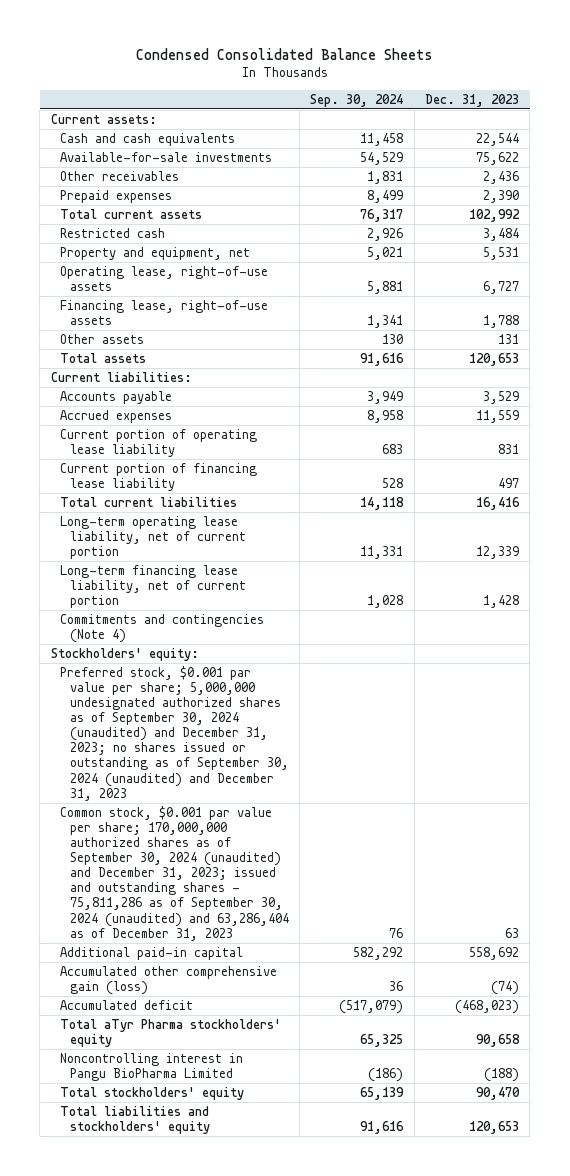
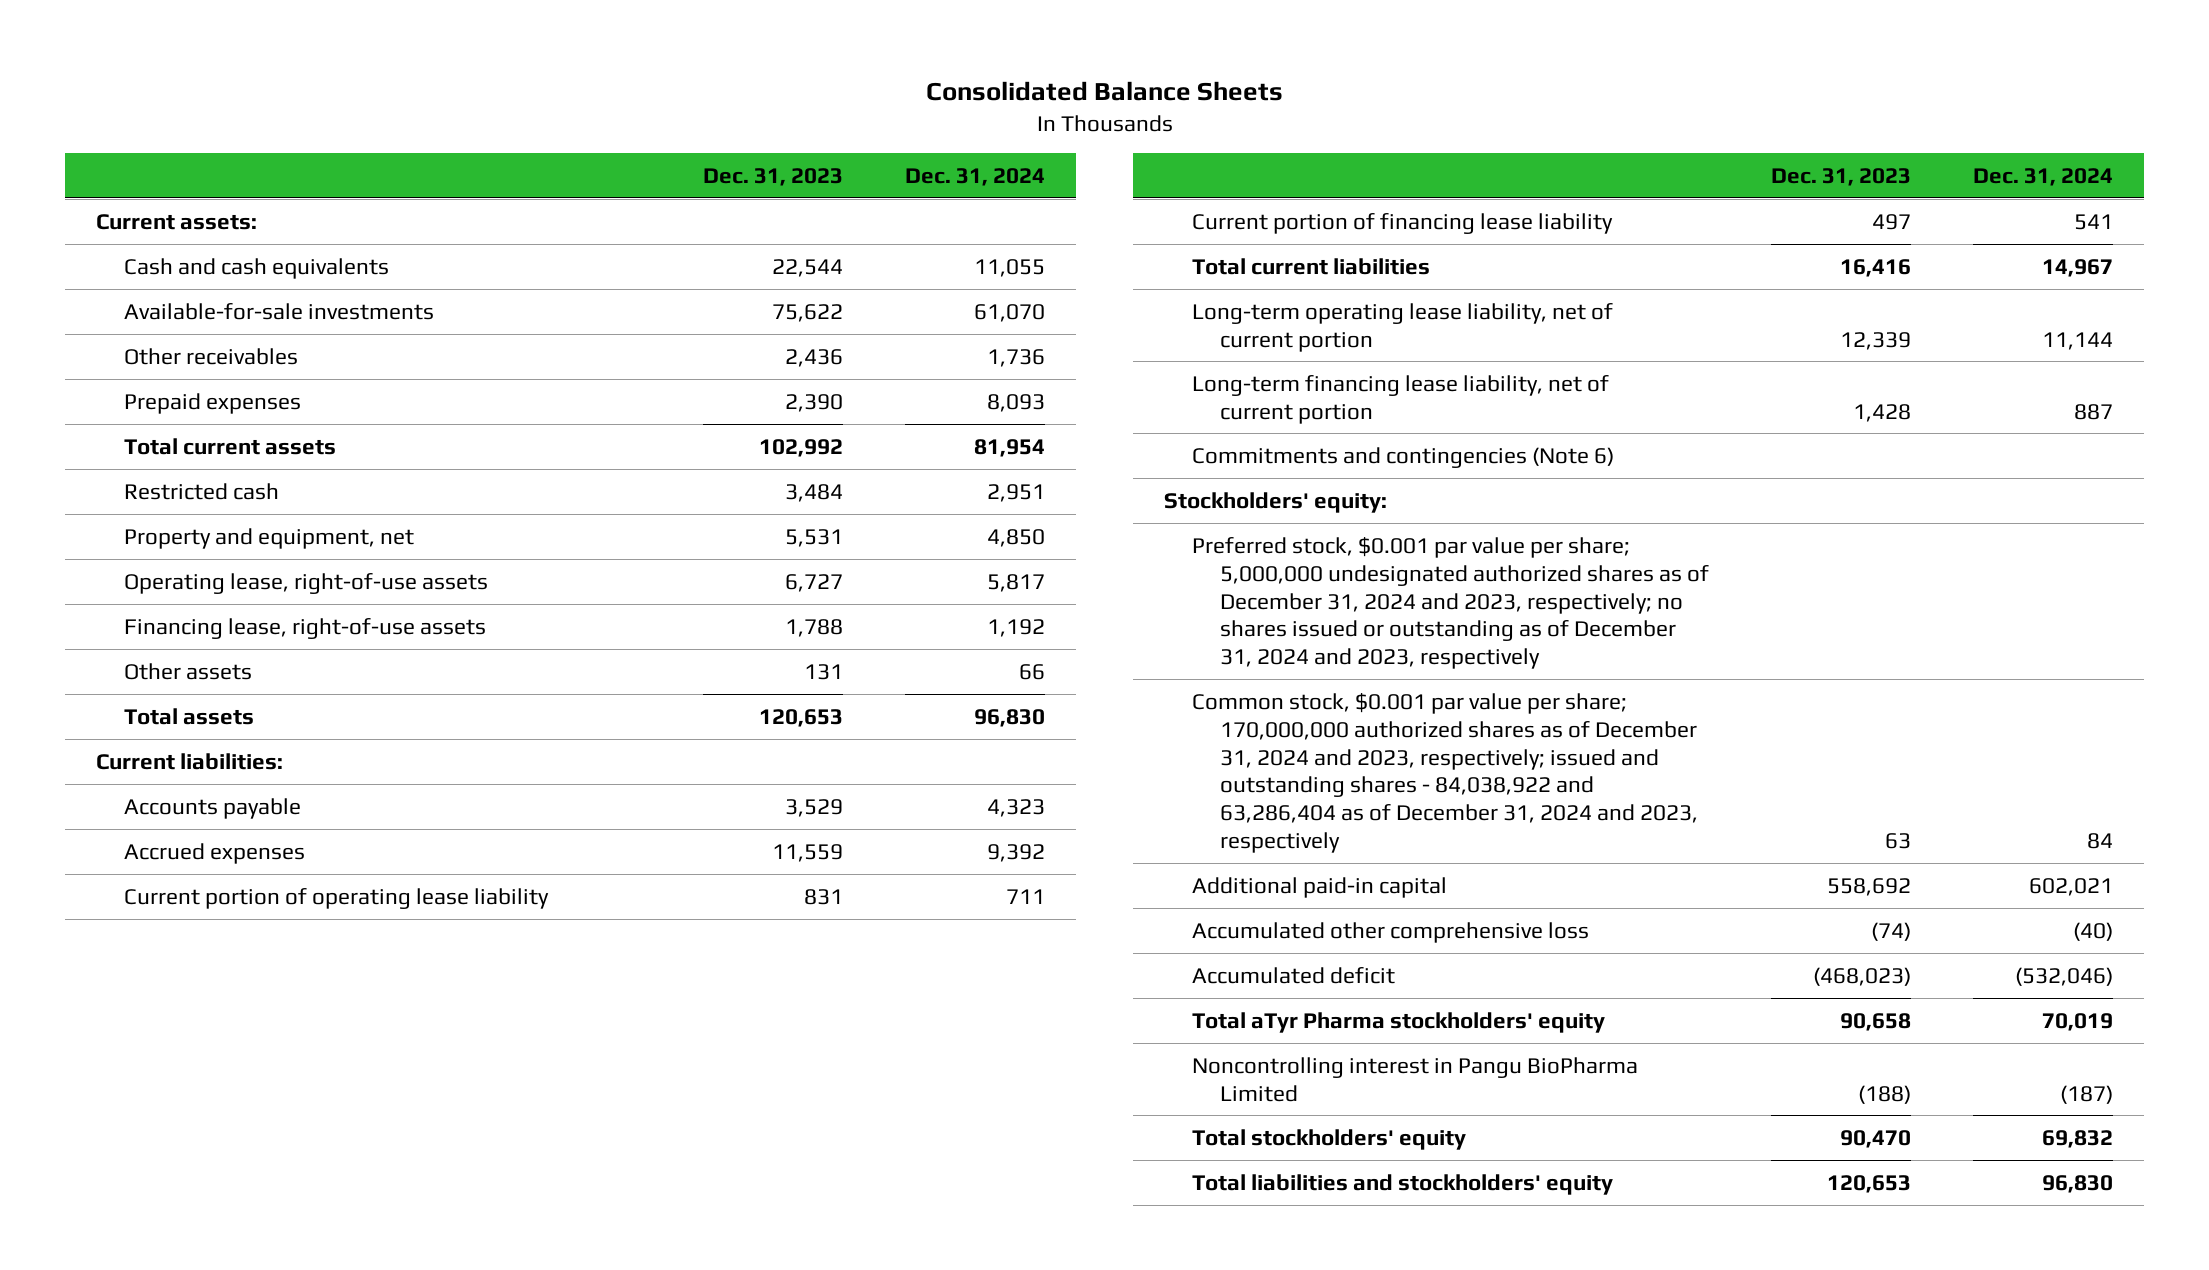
- Condensed Consolidated Balance Sheets
+ Consolidated Balance Sheets
- | Sep. 30, 2024 | Dec. 31, 2023
+ | Dec. 31, 2023 | Dec. 31, 2024
- Commitments and contingencies (Note 4)
+ Commitments and contingencies (Note 6)
- Preferred stock, $0.001 par value per share; 5,000,000 undesignated authorized shares as of September 30, 2024 (unaudited) and December 31, 2023; no shares issued or outstanding as of September 30, 2024 (unaudited) and December 31, 2023
- Common stock, $0.001 par value per share; 170,000,000 authorized shares as of September 30, 2024 (unaudited) and December 31, 2023; issued and outstanding shares - 75,811,286 as of September 30, 2024 (unaudited) and 63,286,404 as of December 31, 2023 | 76 | 63
+ Preferred stock, $0.001 par value per share; 5,000,000 undesignated authorized shares as of December 31, 2024 and 2023, respectively; no shares issued or outstanding as of December 31, 2024 and 2023, respectively
+ Common stock, $0.001 par value per share; 170,000,000 authorized shares as of December 31, 2024 and 2023, respectively; issued and outstanding shares - 84,038,922 and 63,286,404 as of December 31, 2024 and 2023, respectively | 63 | 84
- Accumulated other comprehensive gain (loss) | 36 | (74)
+ Accumulated other comprehensive loss | (74) | (40)

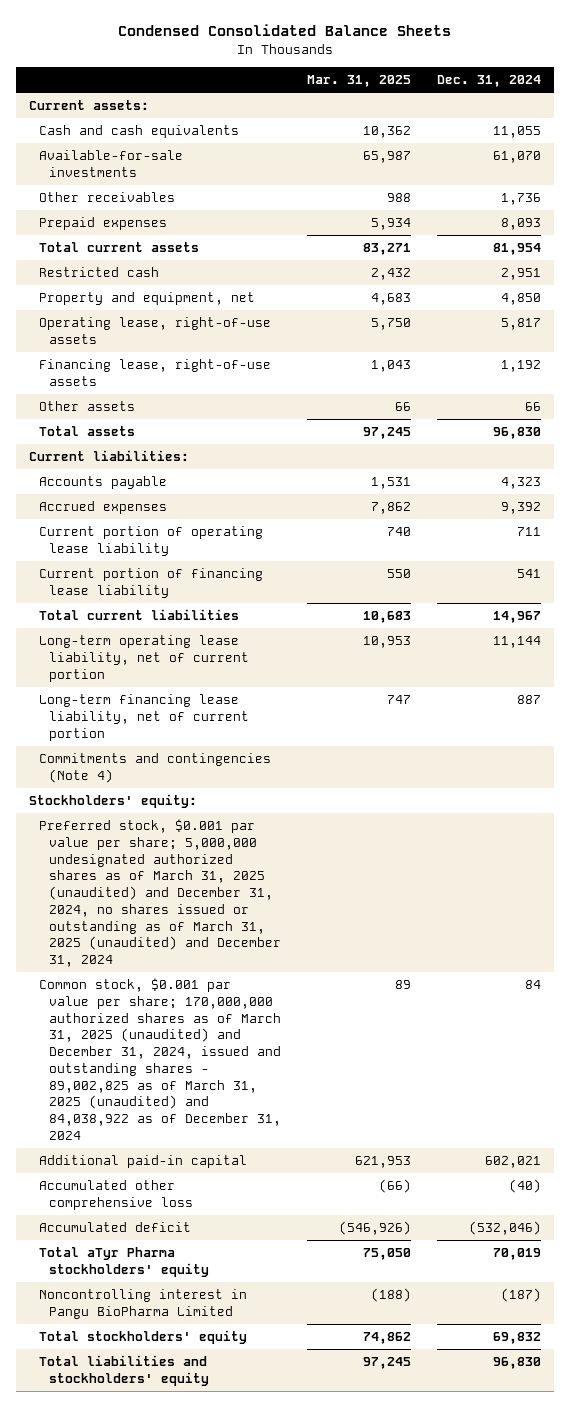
- Consolidated Balance Sheets
+ Condensed Consolidated Balance Sheets
- | Dec. 31, 2023 | Dec. 31, 2024
+ | Mar. 31, 2025 | Dec. 31, 2024
- Commitments and contingencies (Note 6)
+ Commitments and contingencies (Note 4)
- Preferred stock, $0.001 par value per share; 5,000,000 undesignated authorized shares as of December 31, 2024 and 2023, respectively; no shares issued or outstanding as of December 31, 2024 and 2023, respectively
- Common stock, $0.001 par value per share; 170,000,000 authorized shares as of December 31, 2024 and 2023, respectively; issued and outstanding shares - 84,038,922 and 63,286,404 as of December 31, 2024 and 2023, respectively | 63 | 84
+ Preferred stock, $0.001 par value per share; 5,000,000 undesignated authorized shares as of March 31, 2025 (unaudited) and December 31, 2024, no shares issued or outstanding as of March 31, 2025 (unaudited) and December 31, 2024
+ Common stock, $0.001 par value per share; 170,000,000 authorized shares as of March 31, 2025 (unaudited) and December 31, 2024, issued and outstanding shares - 89,002,825 as of March 31, 2025 (unaudited) and 84,038,922 as of December 31, 2024 | 89 | 84

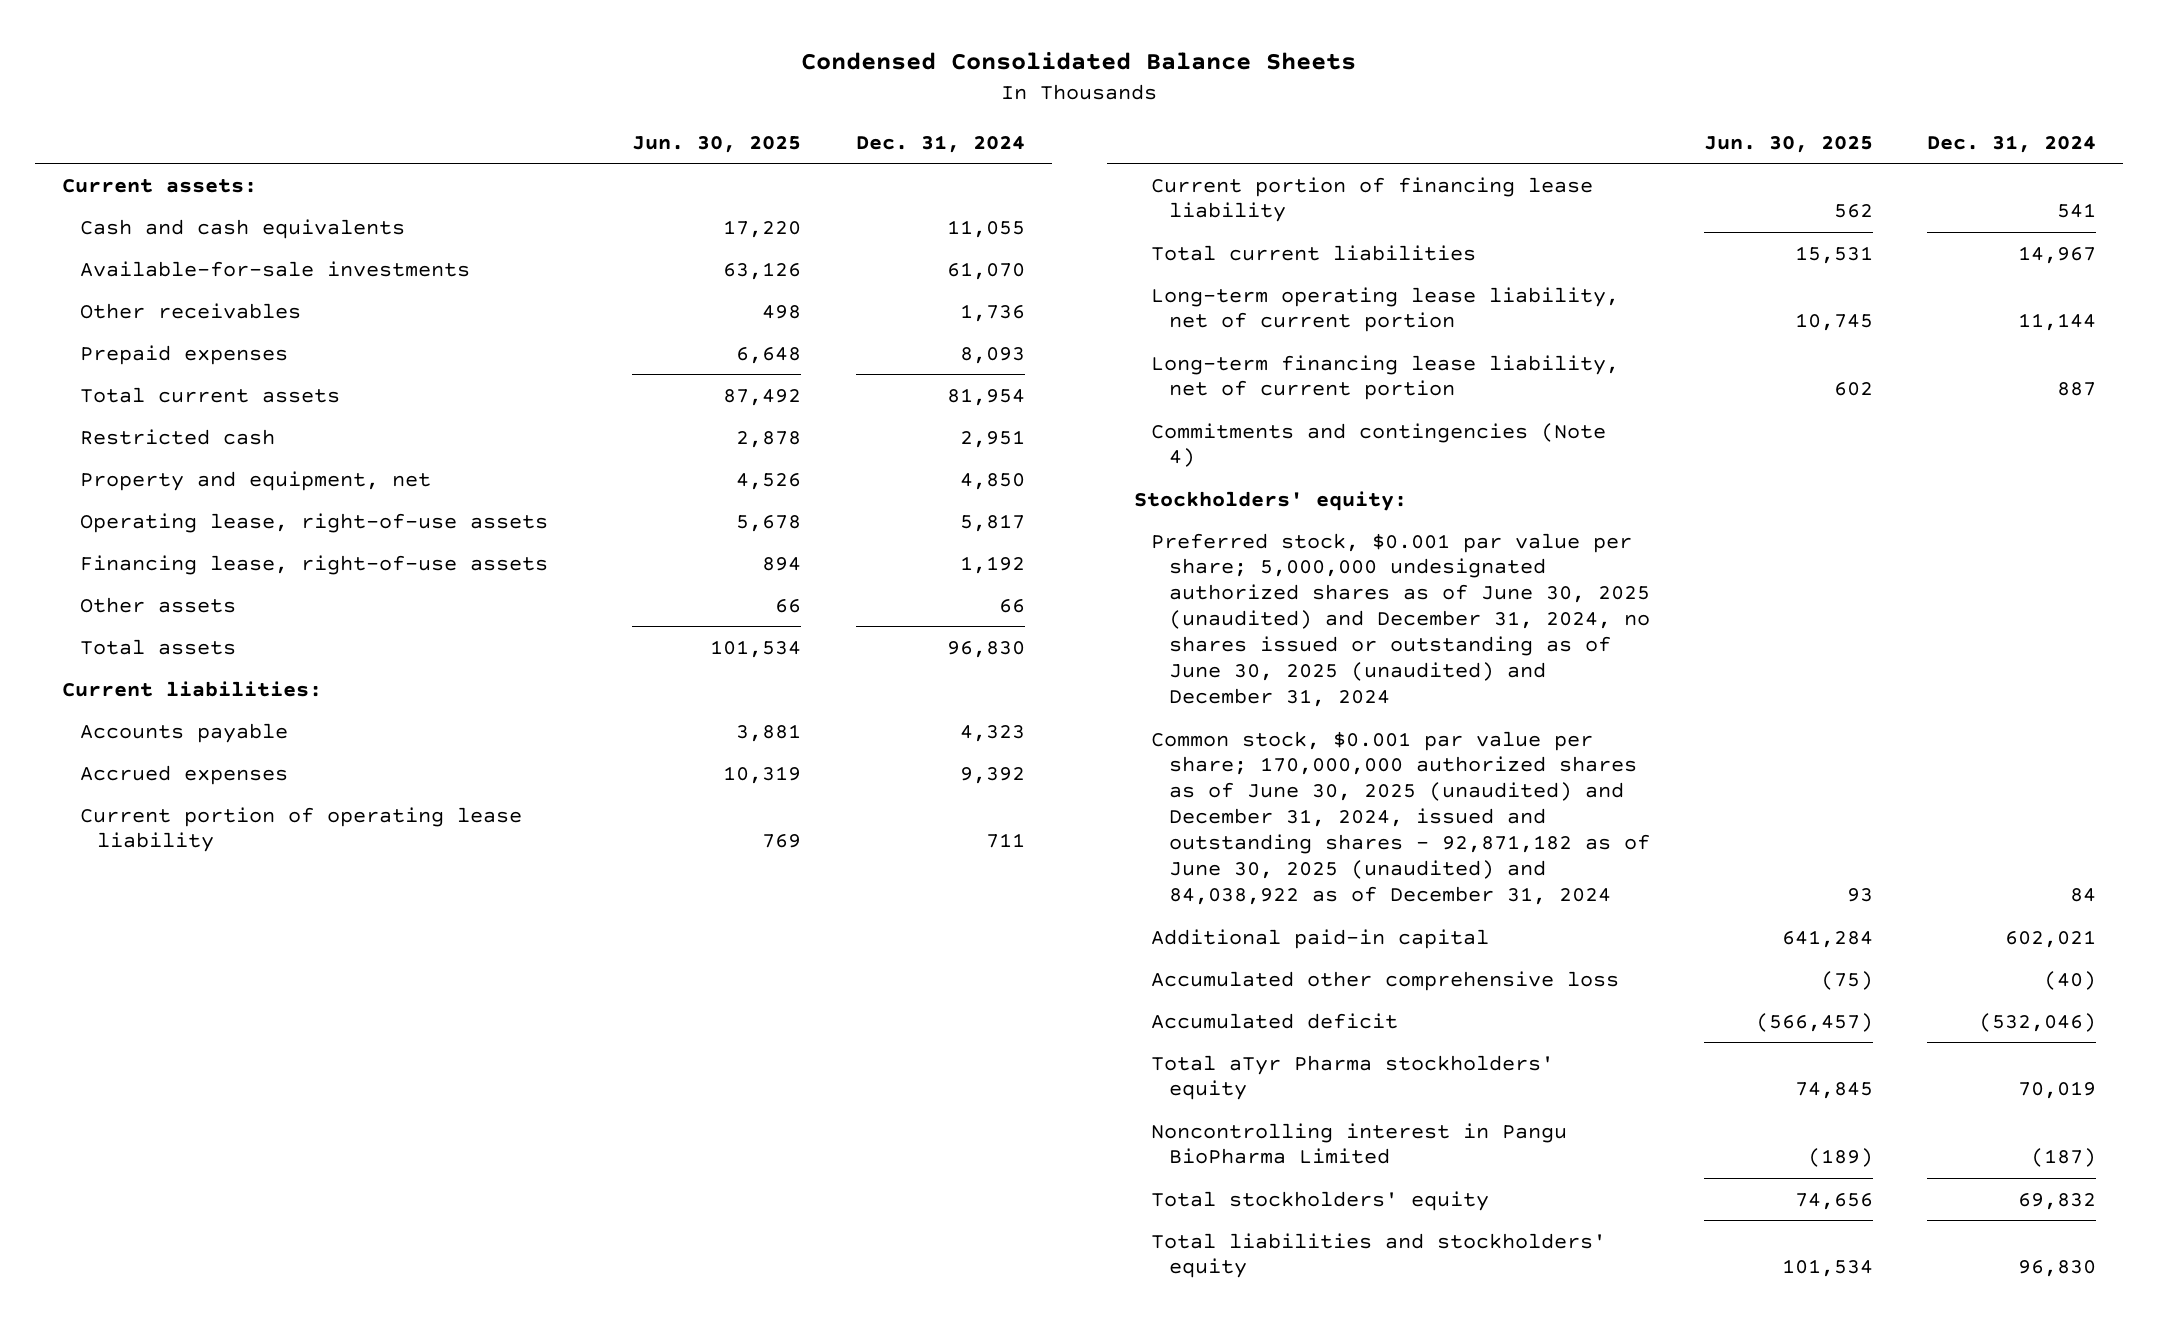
- | Mar. 31, 2025 | Dec. 31, 2024
+ | Jun. 30, 2025 | Dec. 31, 2024
- Preferred stock, $0.001 par value per share; 5,000,000 undesignated authorized shares as of March 31, 2025 (unaudited) and December 31, 2024, no shares issued or outstanding as of March 31, 2025 (unaudited) and December 31, 2024
- Common stock, $0.001 par value per share; 170,000,000 authorized shares as of March 31, 2025 (unaudited) and December 31, 2024, issued and outstanding shares - 89,002,825 as of March 31, 2025 (unaudited) and 84,038,922 as of December 31, 2024 | 89 | 84
+ Preferred stock, $0.001 par value per share; 5,000,000 undesignated authorized shares as of June 30, 2025 (unaudited) and December 31, 2024, no shares issued or outstanding as of June 30, 2025 (unaudited) and December 31, 2024
+ Common stock, $0.001 par value per share; 170,000,000 authorized shares as of June 30, 2025 (unaudited) and December 31, 2024, issued and outstanding shares - 92,871,182 as of June 30, 2025 (unaudited) and 84,038,922 as of December 31, 2024 | 93 | 84

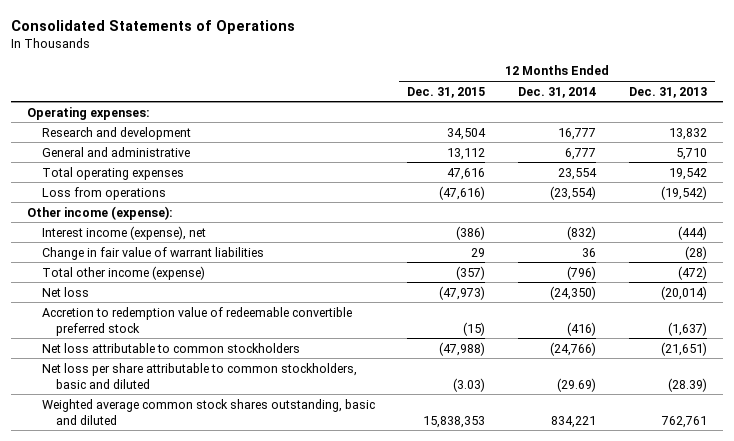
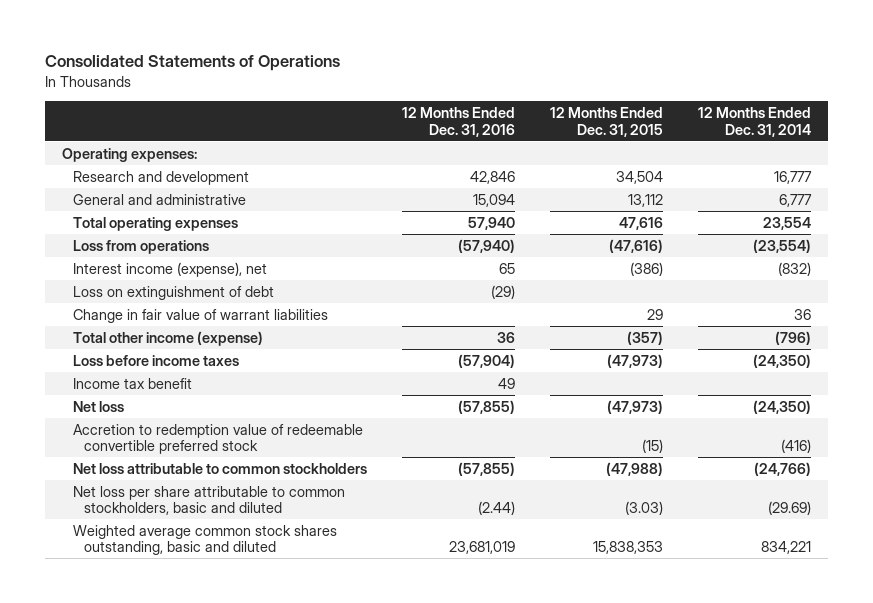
- | 12 Months Ended Dec. 31, 2015 | 12 Months Ended Dec. 31, 2014 | 12 Months Ended Dec. 31, 2013
+ | 12 Months Ended Dec. 31, 2016 | 12 Months Ended Dec. 31, 2015 | 12 Months Ended Dec. 31, 2014
- Other income (expense):
+ Loss on extinguishment of debt | (29) | |
+ Loss before income taxes | (57,904) | (47,973) | (24,350)
+ Income tax benefit | 49 | |

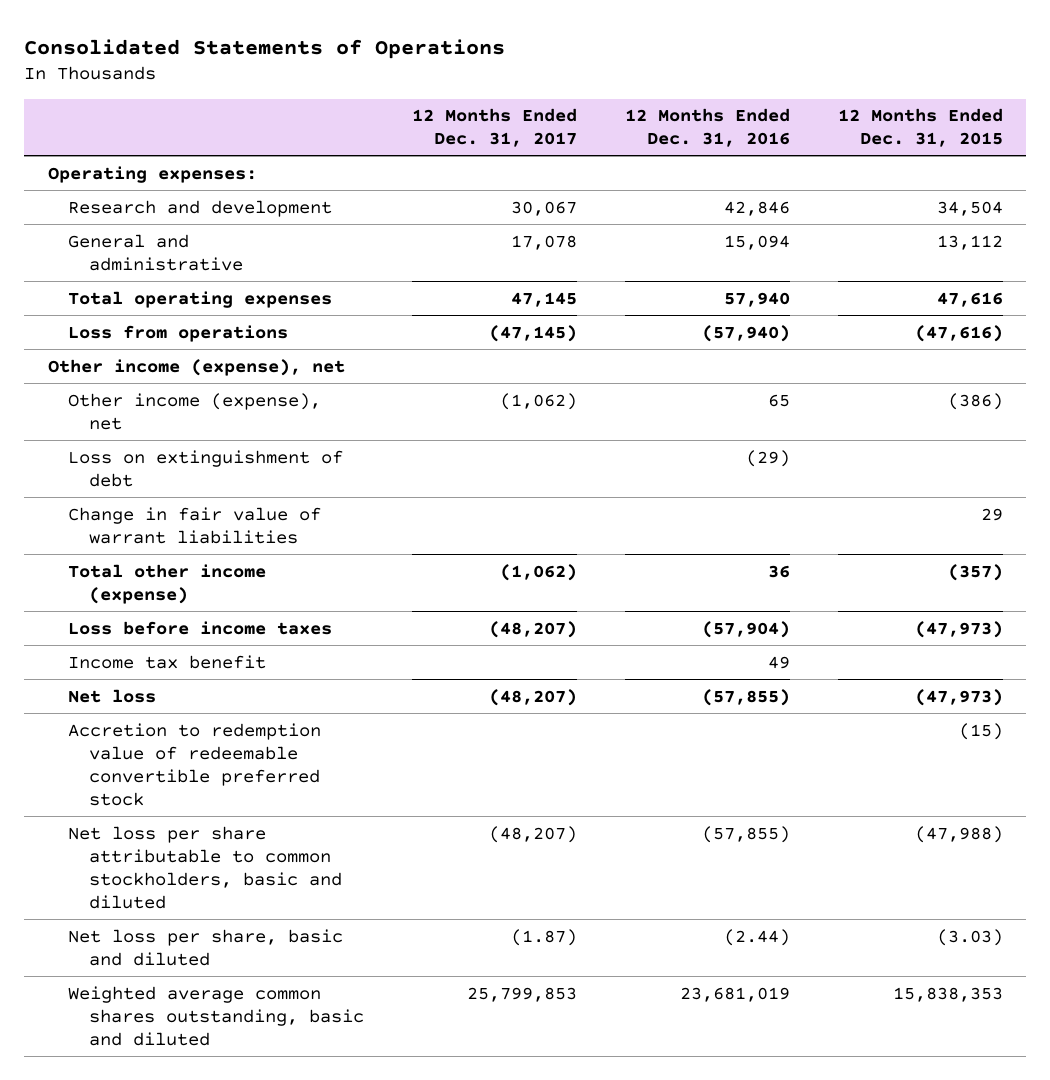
- | 12 Months Ended Dec. 31, 2016 | 12 Months Ended Dec. 31, 2015 | 12 Months Ended Dec. 31, 2014
+ | 12 Months Ended Dec. 31, 2017 | 12 Months Ended Dec. 31, 2016 | 12 Months Ended Dec. 31, 2015
- Interest income (expense), net | 65 | (386) | (832)
+ Other income (expense), net
+ Other income (expense), net | (1,062) | 65 | (386)
- Net loss attributable to common stockholders | (57,855) | (47,988) | (24,766)
- Net loss per share attributable to common stockholders, basic and diluted | (2.44) | (3.03) | (29.69)
- Weighted average common stock shares outstanding, basic and diluted | 23,681,019 | 15,838,353 | 834,221
+ Net loss per share attributable to common stockholders, basic and diluted | (48,207) | (57,855) | (47,988)
+ Net loss per share, basic and diluted | (1.87) | (2.44) | (3.03)
+ Weighted average common shares outstanding, basic and diluted | 25,799,853 | 23,681,019 | 15,838,353

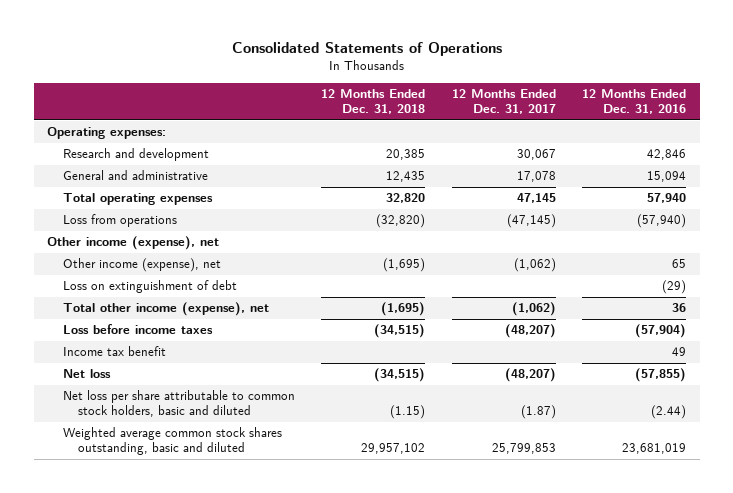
- | 12 Months Ended Dec. 31, 2017 | 12 Months Ended Dec. 31, 2016 | 12 Months Ended Dec. 31, 2015
+ | 12 Months Ended Dec. 31, 2018 | 12 Months Ended Dec. 31, 2017 | 12 Months Ended Dec. 31, 2016
- Change in fair value of warrant liabilities | | | 29
- Total other income (expense) | (1,062) | 36 | (357)
+ Total other income (expense), net | (1,695) | (1,062) | 36
- Accretion to redemption value of redeemable convertible preferred stock | | | (15)
- Net loss per share attributable to common stockholders, basic and diluted | (48,207) | (57,855) | (47,988)
- Net loss per share, basic and diluted | (1.87) | (2.44) | (3.03)
- Weighted average common shares outstanding, basic and diluted | 25,799,853 | 23,681,019 | 15,838,353
+ Net loss per share attributable to common stock holders, basic and diluted | (1.15) | (1.87) | (2.44)
+ Weighted average common stock shares outstanding, basic and diluted | 29,957,102 | 25,799,853 | 23,681,019

